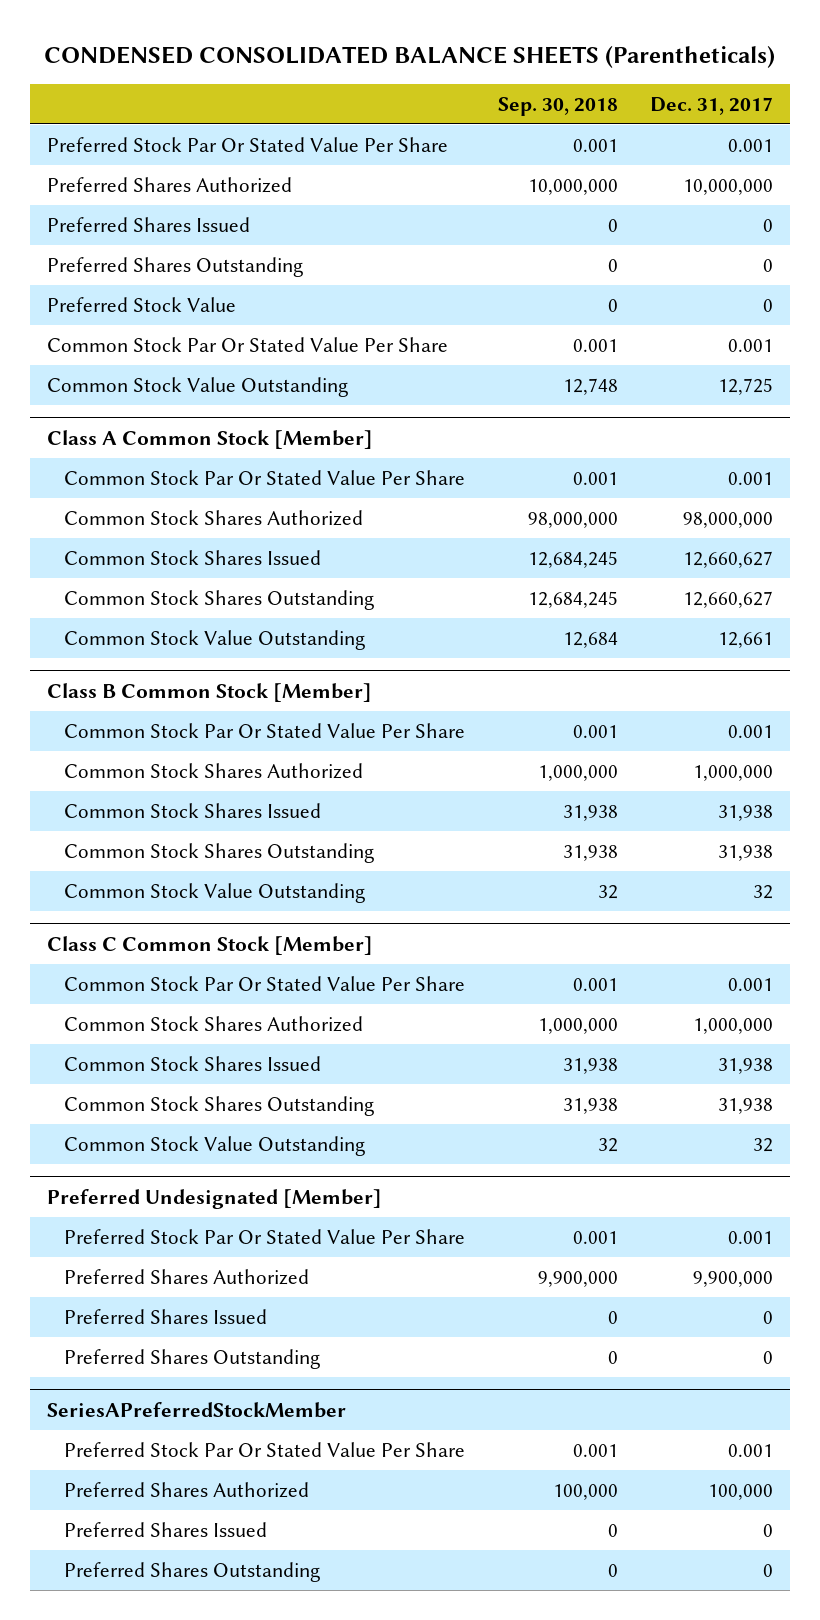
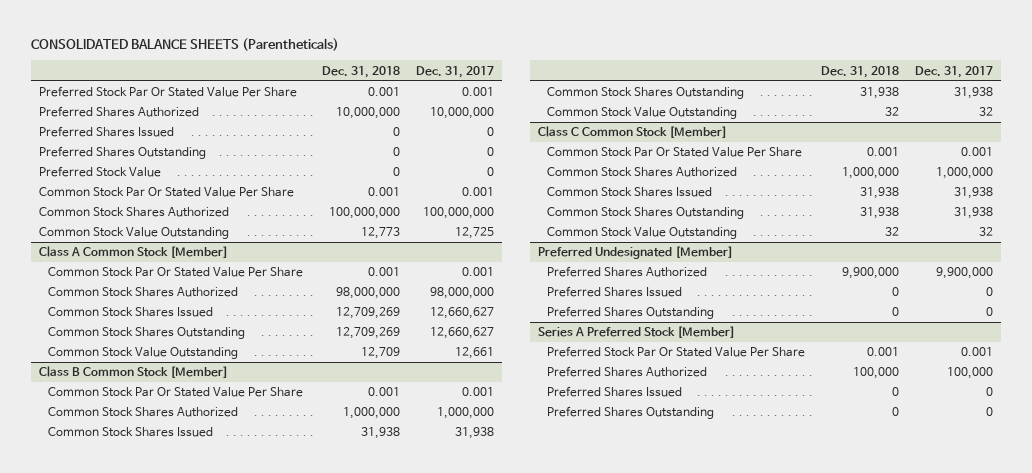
- CONDENSED CONSOLIDATED BALANCE SHEETS (Parentheticals)
+ CONSOLIDATED BALANCE SHEETS (Parentheticals)
- | Sep. 30, 2018 | Dec. 31, 2017
+ | Dec. 31, 2018 | Dec. 31, 2017
+ Common Stock Shares Authorized | 100,000,000 | 100,000,000
@ Preferred Undesignated [Member]
- Preferred Stock Par Or Stated Value Per Share | 0.001 | 0.001
- SeriesAPreferredStockMember
+ Series A Preferred Stock [Member]

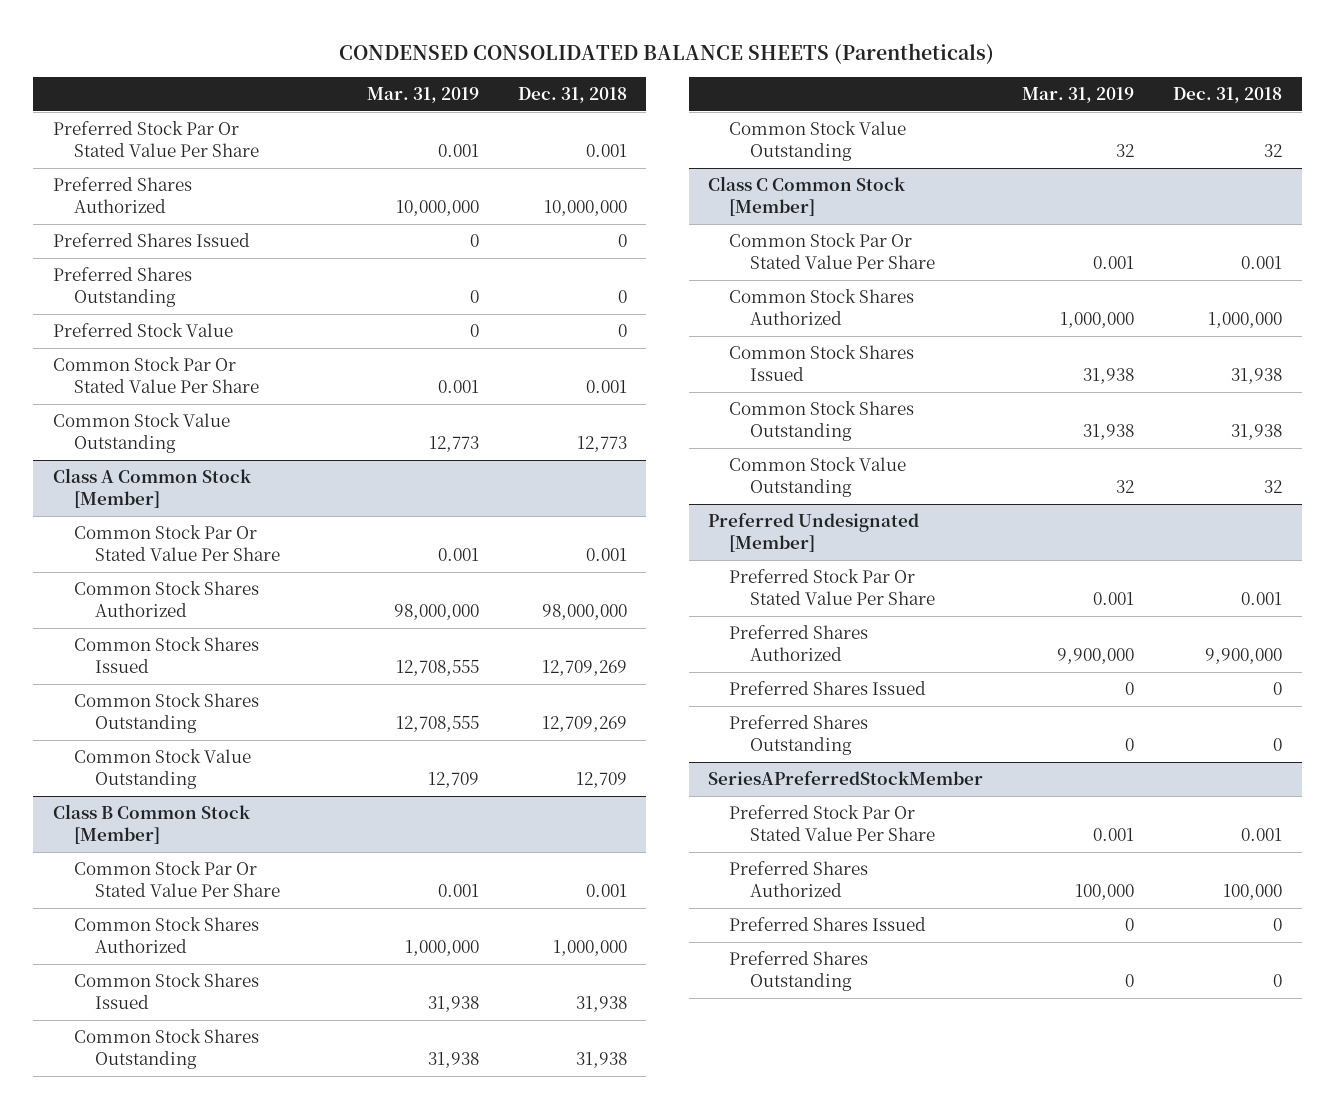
- CONSOLIDATED BALANCE SHEETS (Parentheticals)
+ CONDENSED CONSOLIDATED BALANCE SHEETS (Parentheticals)
- | Dec. 31, 2018 | Dec. 31, 2017
+ | Mar. 31, 2019 | Dec. 31, 2018
- Common Stock Shares Authorized | 100,000,000 | 100,000,000
@ Preferred Undesignated [Member]
+ Preferred Stock Par Or Stated Value Per Share | 0.001 | 0.001
- Series A Preferred Stock [Member]
+ SeriesAPreferredStockMember

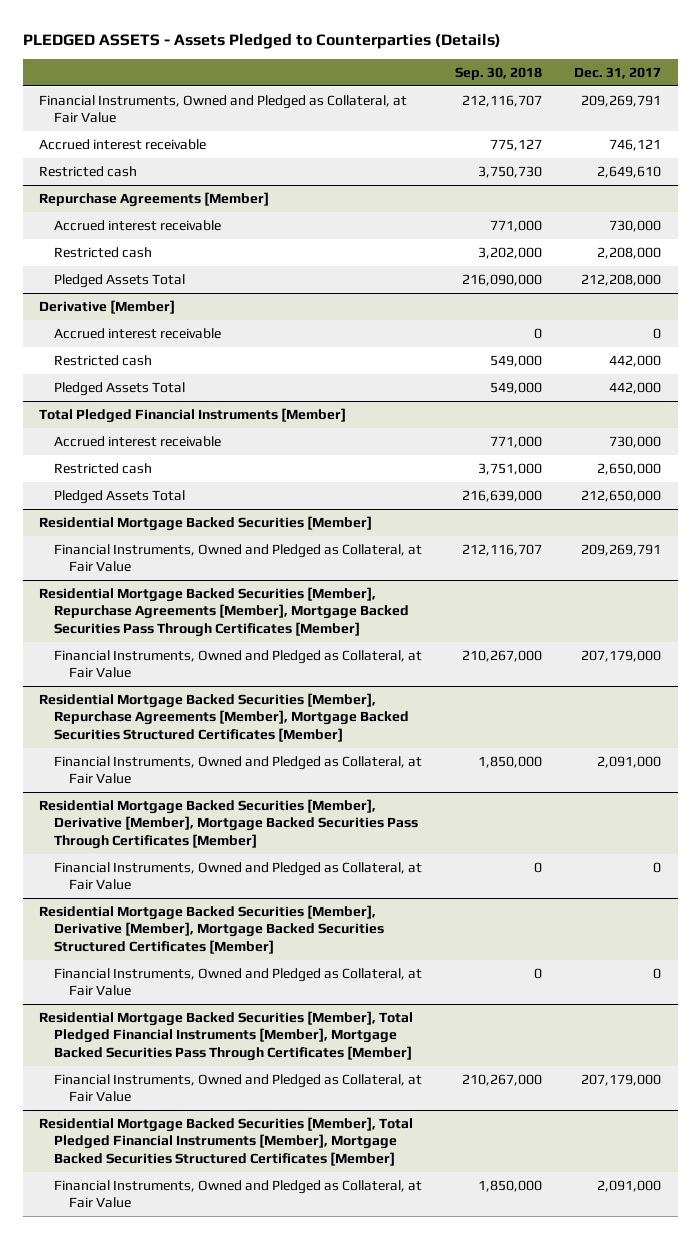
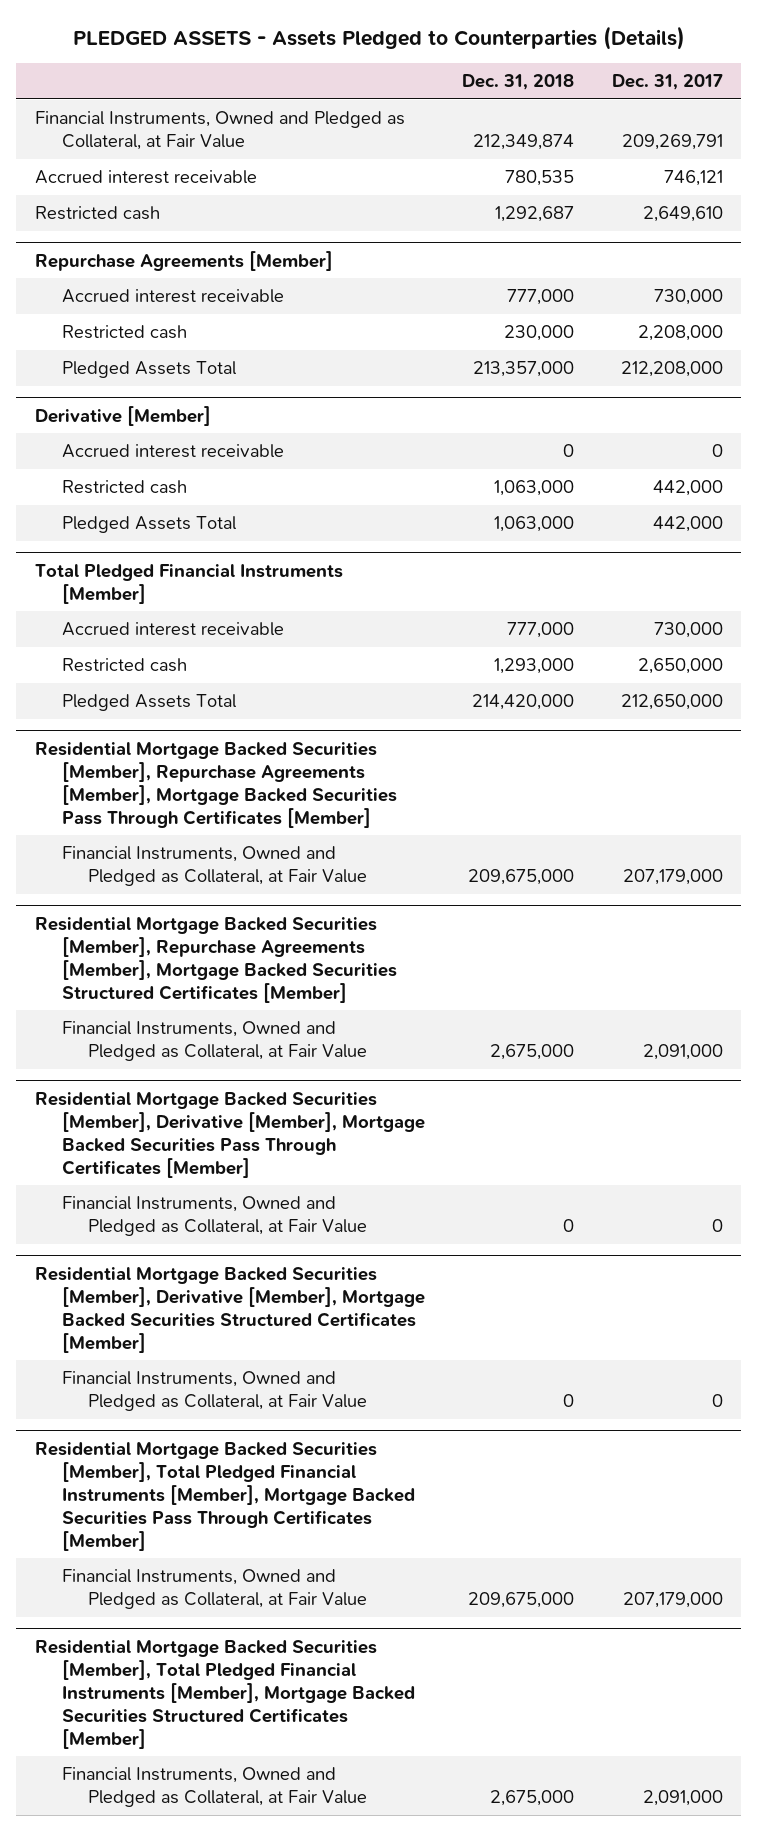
- | Sep. 30, 2018 | Dec. 31, 2017
+ | Dec. 31, 2018 | Dec. 31, 2017
- Residential Mortgage Backed Securities [Member]
- Financial Instruments, Owned and Pledged as Collateral, at Fair Value | 212,116,707 | 209,269,791

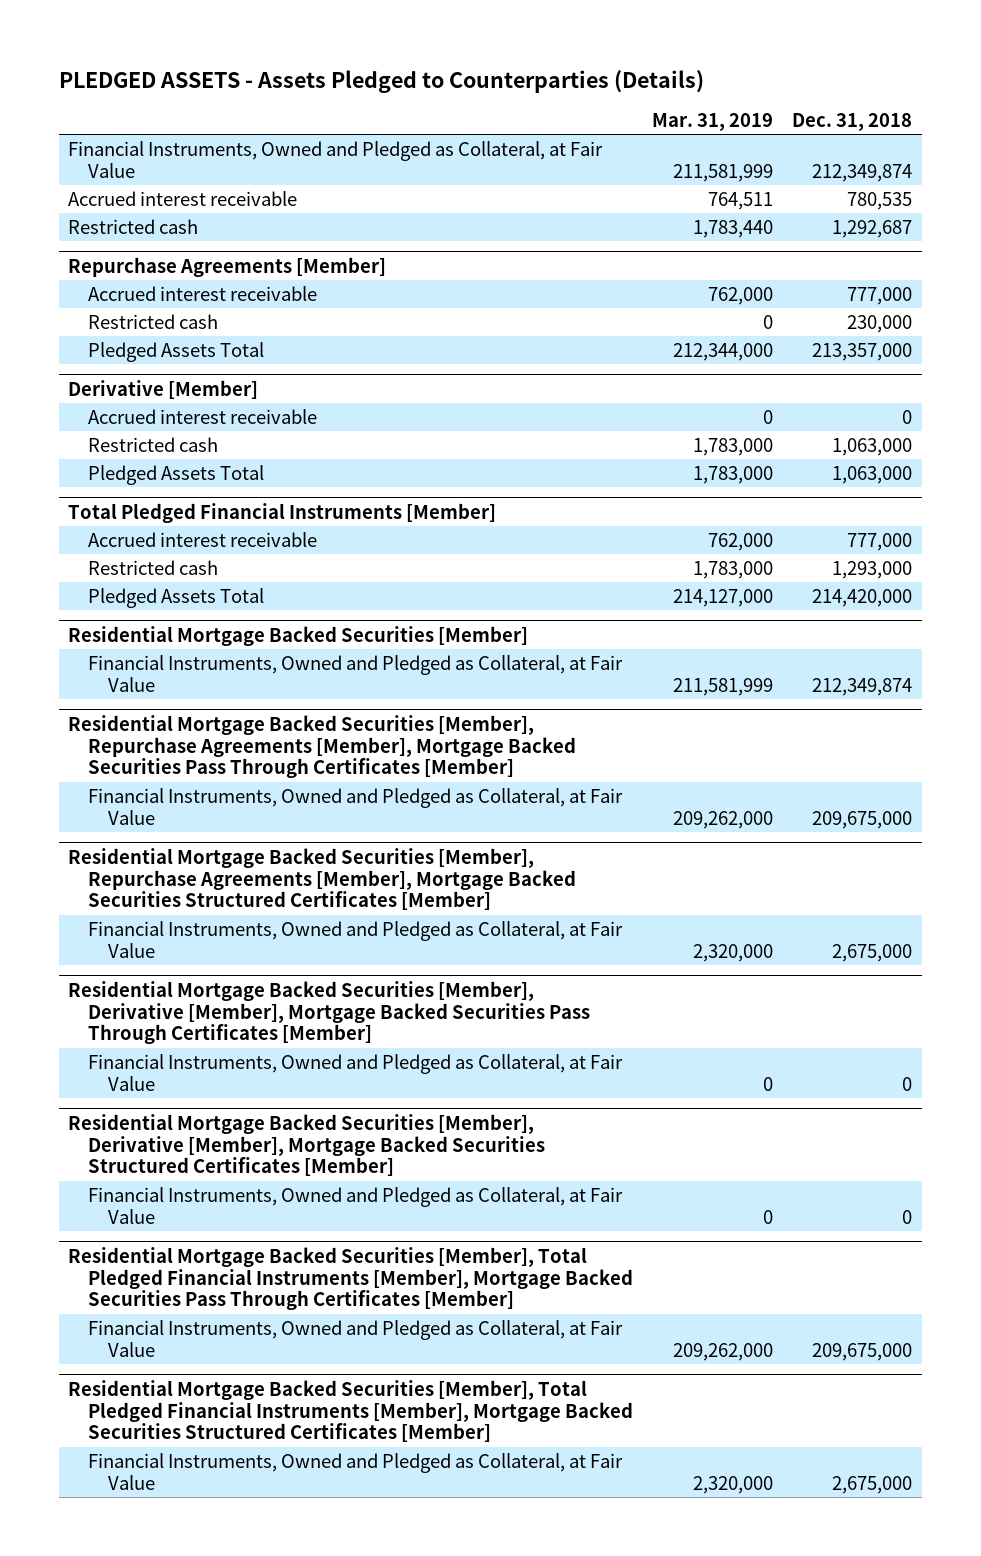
- | Dec. 31, 2018 | Dec. 31, 2017
+ | Mar. 31, 2019 | Dec. 31, 2018
+ Residential Mortgage Backed Securities [Member]
+ Financial Instruments, Owned and Pledged as Collateral, at Fair Value | 211,581,999 | 212,349,874

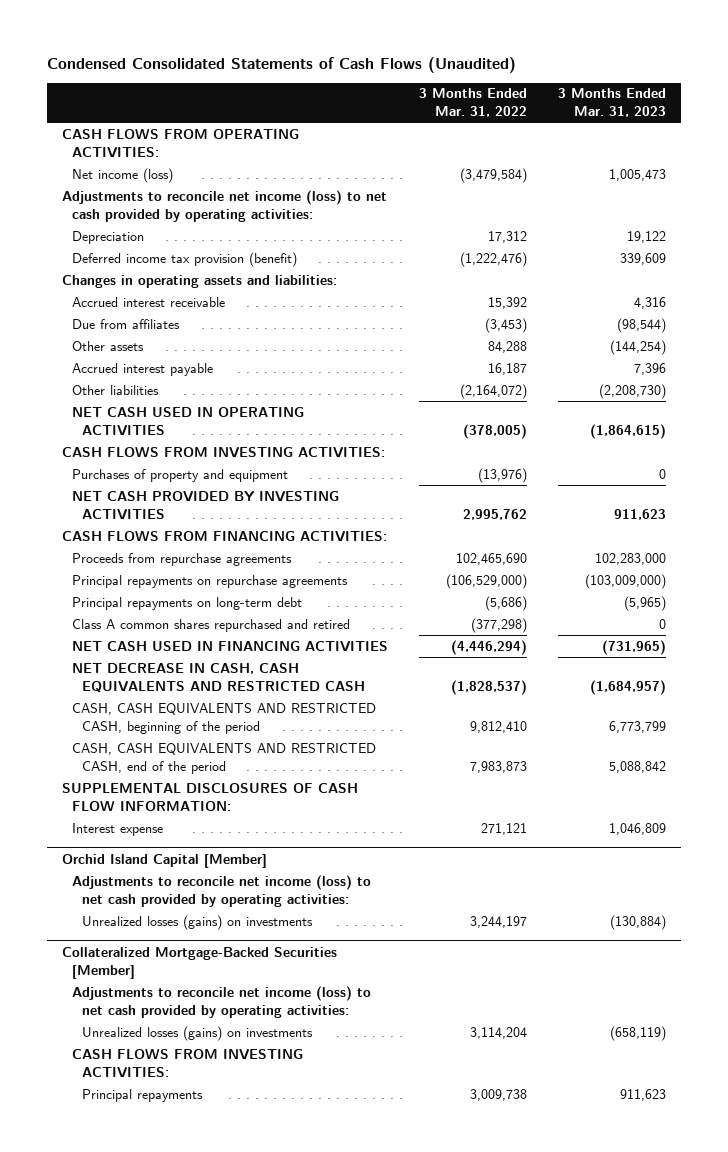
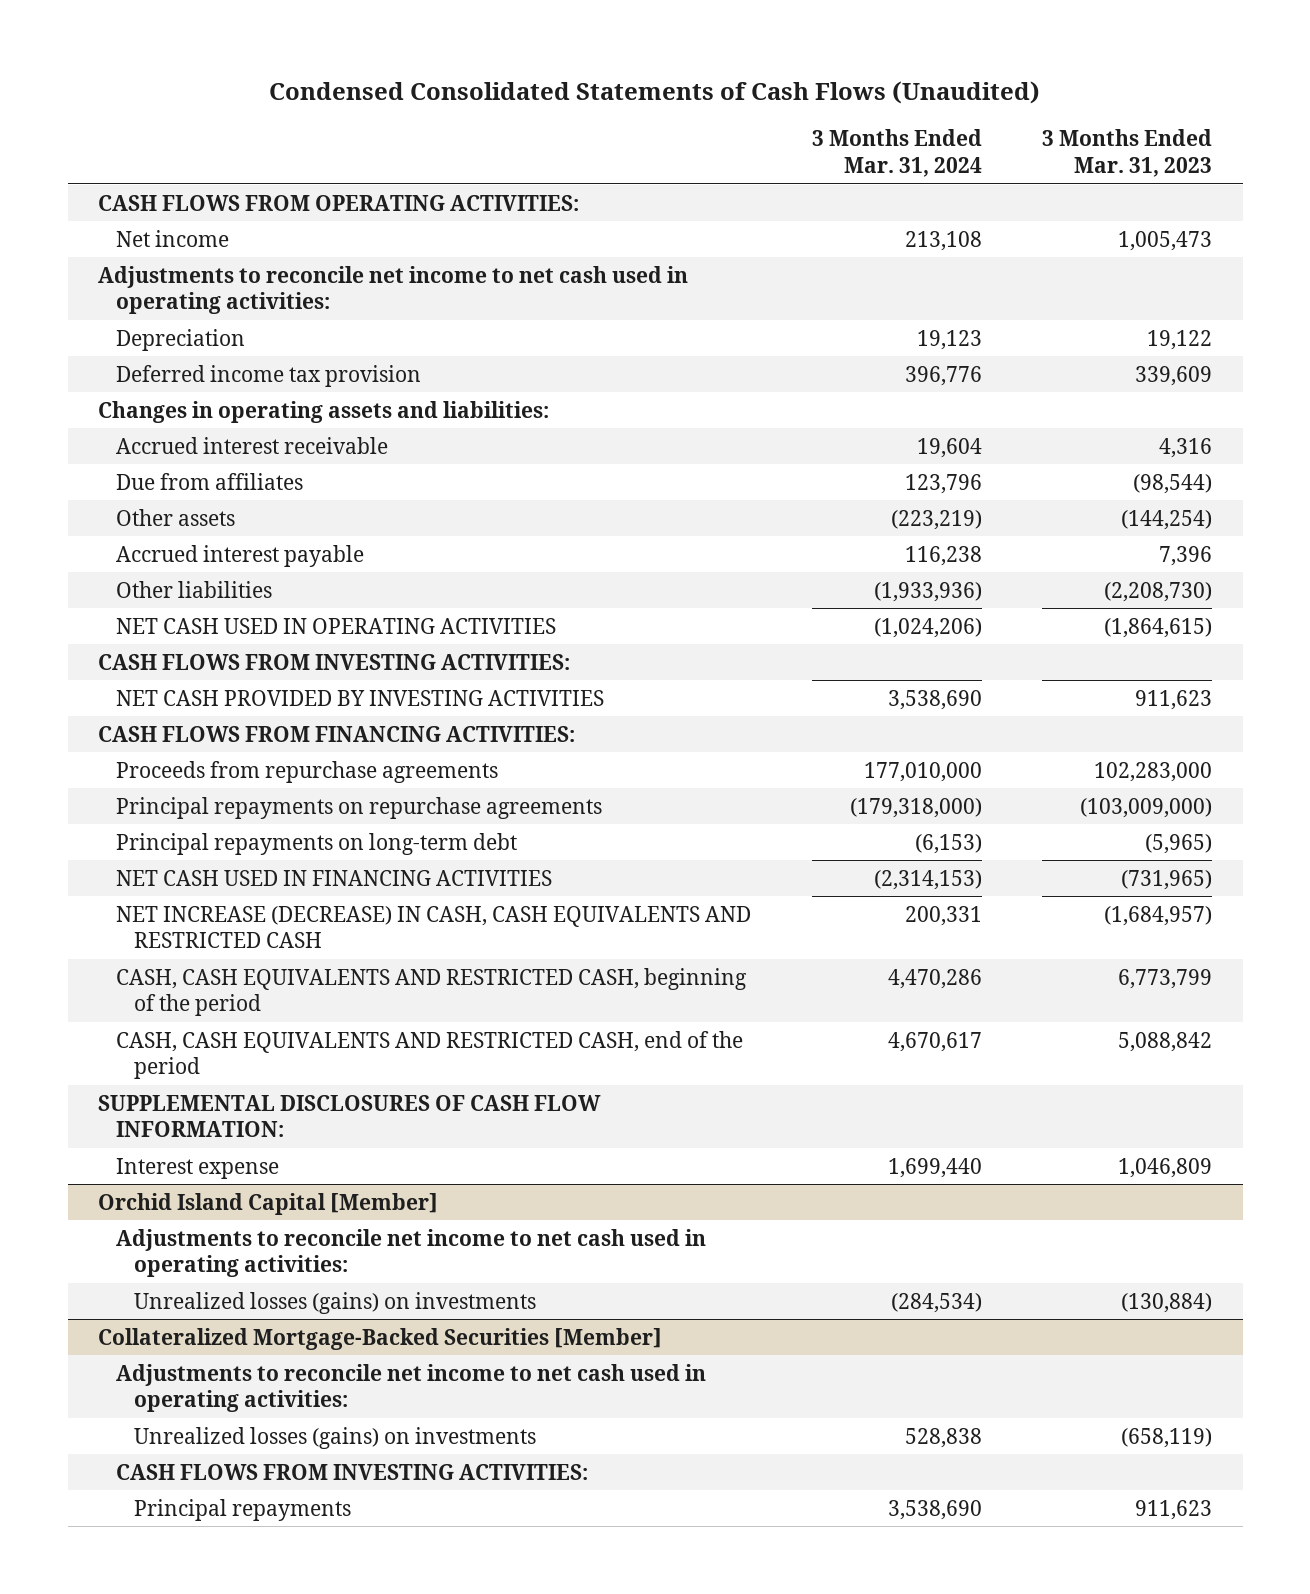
- | 3 Months Ended Mar. 31, 2022 | 3 Months Ended Mar. 31, 2023
+ | 3 Months Ended Mar. 31, 2024 | 3 Months Ended Mar. 31, 2023
- Net income (loss) | (3,479,584) | 1,005,473
- Adjustments to reconcile net income (loss) to net cash provided by operating activities:
+ Net income | 213,108 | 1,005,473
+ Adjustments to reconcile net income to net cash used in operating activities:
- Deferred income tax provision (benefit) | (1,222,476) | 339,609
+ Deferred income tax provision | 396,776 | 339,609
- Purchases of property and equipment | (13,976) | 0
- Class A common shares repurchased and retired | (377,298) | 0
- NET DECREASE IN CASH, CASH EQUIVALENTS AND RESTRICTED CASH | (1,828,537) | (1,684,957)
+ NET INCREASE (DECREASE) IN CASH, CASH EQUIVALENTS AND RESTRICTED CASH | 200,331 | (1,684,957)
@ Orchid Island Capital [Member]
- Adjustments to reconcile net income (loss) to net cash provided by operating activities:
+ Adjustments to reconcile net income to net cash used in operating activities:
@ Collateralized Mortgage-Backed Securities [Member]
- Adjustments to reconcile net income (loss) to net cash provided by operating activities:
+ Adjustments to reconcile net income to net cash used in operating activities:

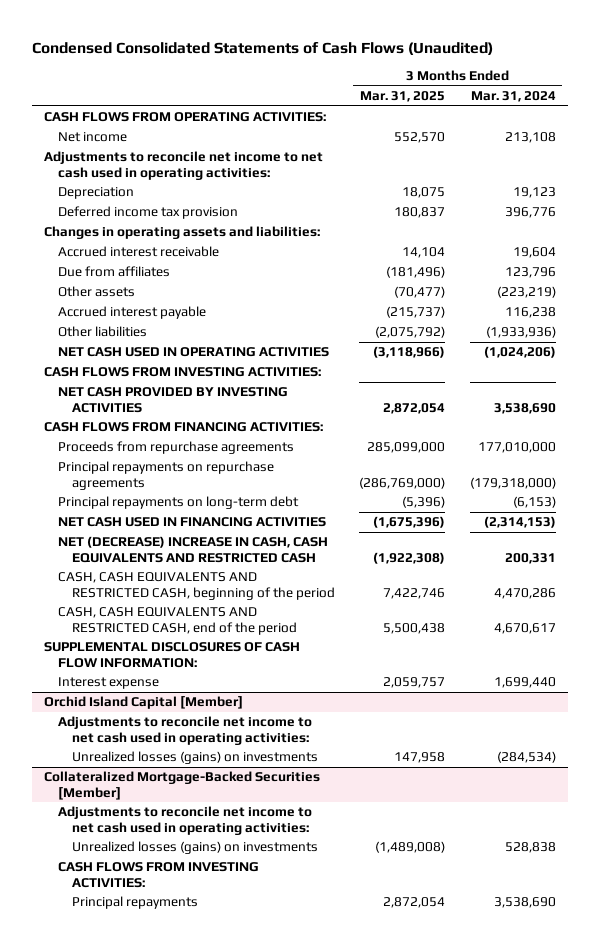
- | 3 Months Ended Mar. 31, 2024 | 3 Months Ended Mar. 31, 2023
+ | 3 Months Ended Mar. 31, 2025 | 3 Months Ended Mar. 31, 2024
- NET INCREASE (DECREASE) IN CASH, CASH EQUIVALENTS AND RESTRICTED CASH | 200,331 | (1,684,957)
+ NET (DECREASE) INCREASE IN CASH, CASH EQUIVALENTS AND RESTRICTED CASH | (1,922,308) | 200,331

